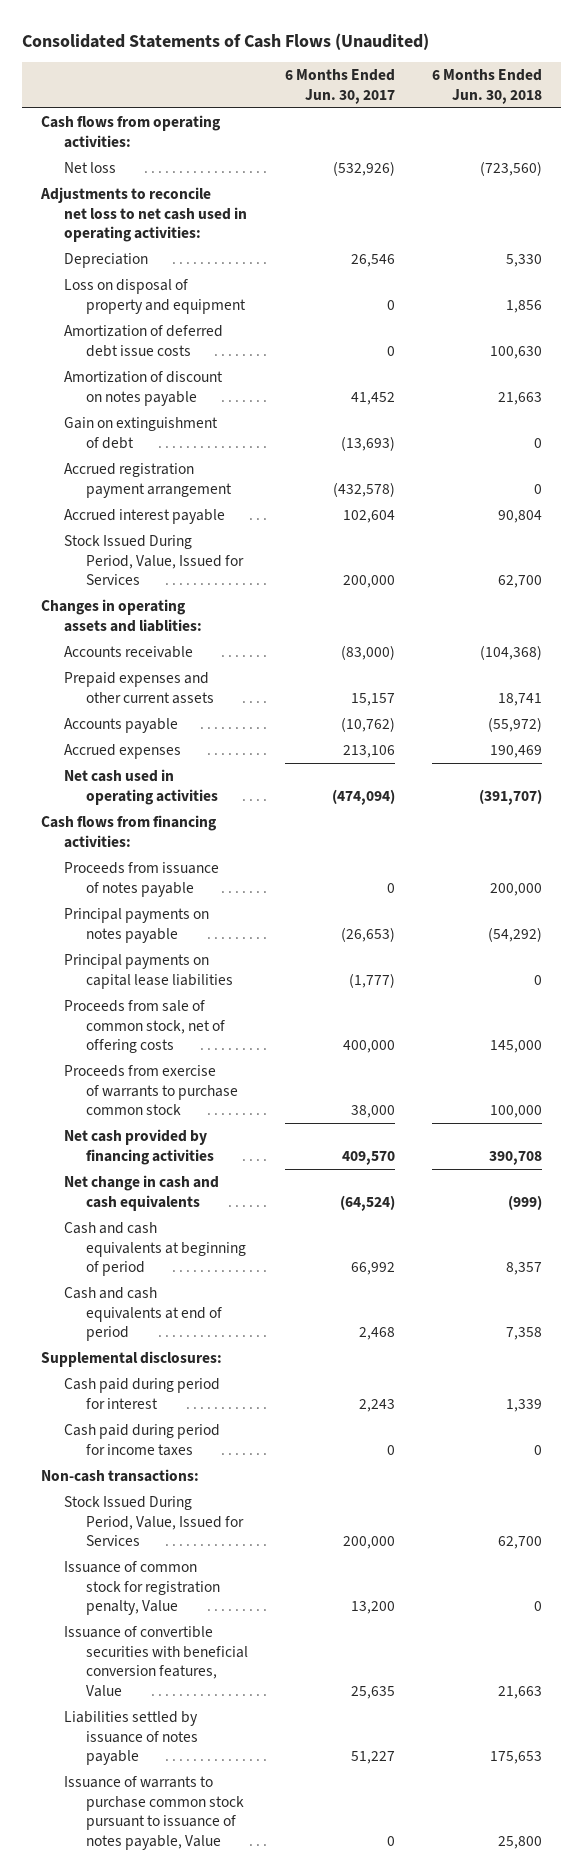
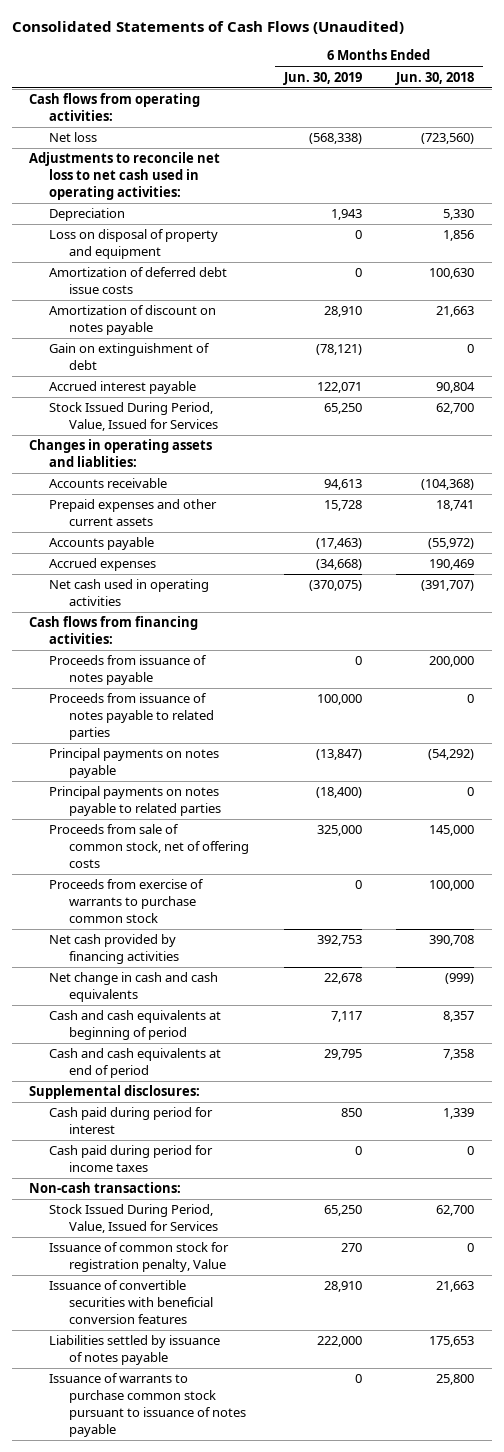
- | 6 Months Ended Jun. 30, 2017 | 6 Months Ended Jun. 30, 2018
+ | 6 Months Ended Jun. 30, 2019 | 6 Months Ended Jun. 30, 2018
- Accrued registration payment arrangement | (432,578) | 0
+ Proceeds from issuance of notes payable to related parties | 100,000 | 0
- Principal payments on capital lease liabilities | (1,777) | 0
+ Principal payments on notes payable to related parties | (18,400) | 0
- Issuance of convertible securities with beneficial conversion features, Value | 25,635 | 21,663
+ Issuance of convertible securities with beneficial conversion features | 28,910 | 21,663
- Issuance of warrants to purchase common stock pursuant to issuance of notes payable, Value | 0 | 25,800
+ Issuance of warrants to purchase common stock pursuant to issuance of notes payable | 0 | 25,800

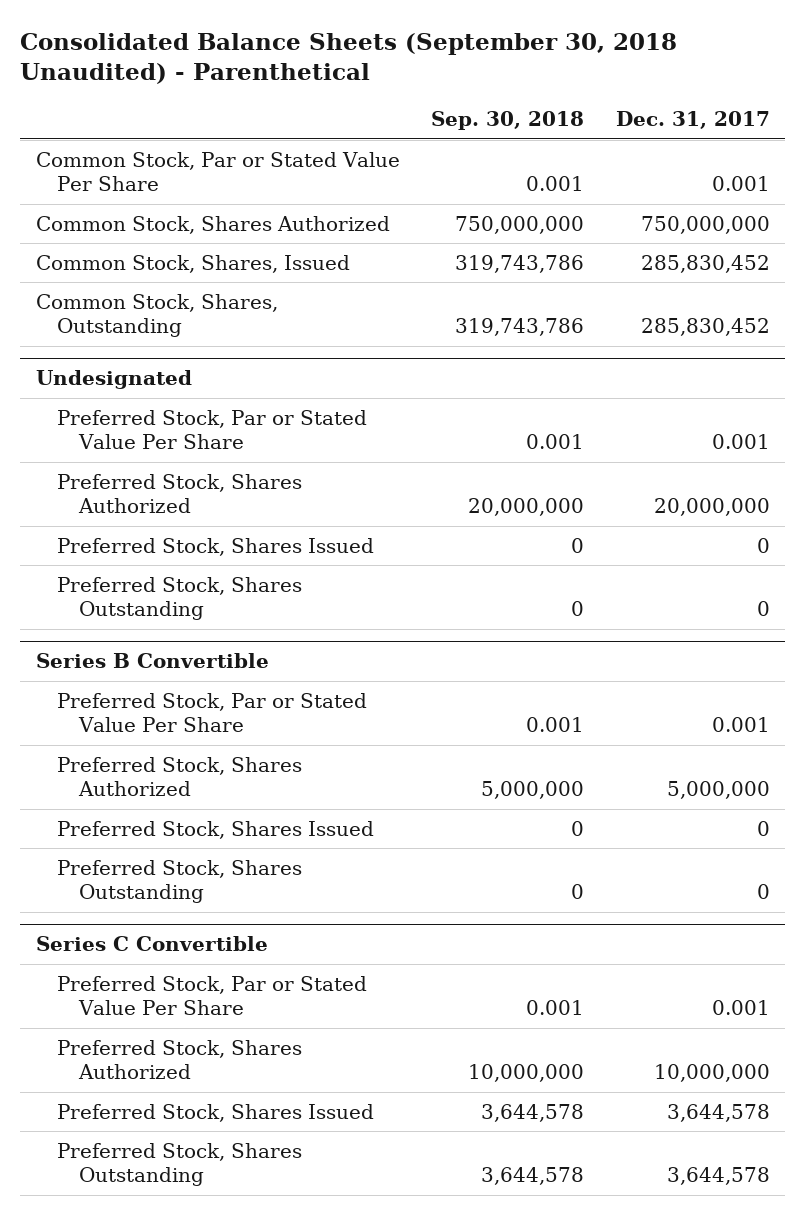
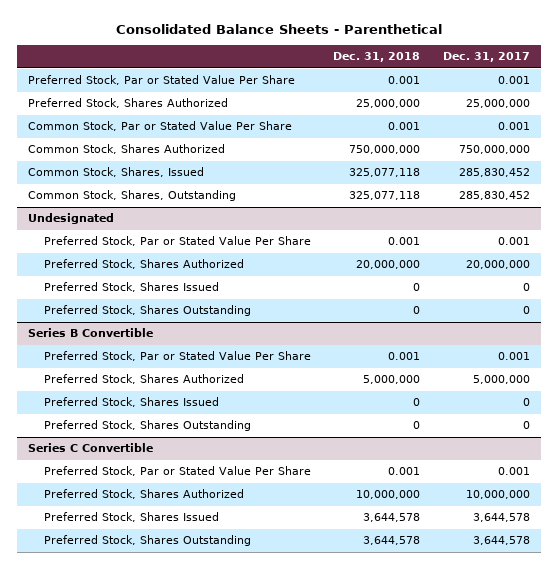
- Consolidated Balance Sheets (September 30, 2018 Unaudited) - Parenthetical
+ Consolidated Balance Sheets - Parenthetical
- | Sep. 30, 2018 | Dec. 31, 2017
+ | Dec. 31, 2018 | Dec. 31, 2017
+ Preferred Stock, Par or Stated Value Per Share | 0.001 | 0.001
+ Preferred Stock, Shares Authorized | 25,000,000 | 25,000,000

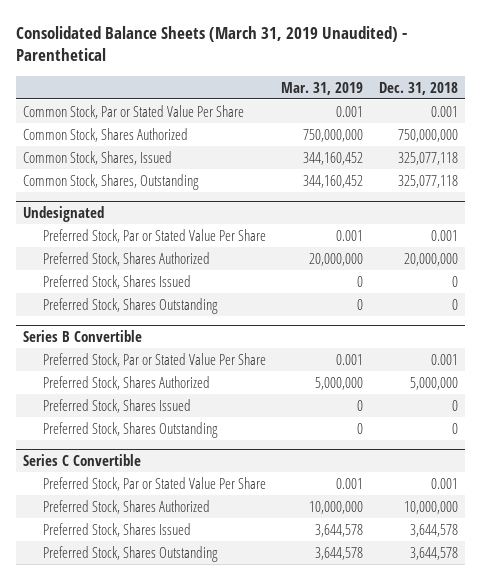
- Consolidated Balance Sheets - Parenthetical
+ Consolidated Balance Sheets (March 31, 2019 Unaudited) - Parenthetical
- | Dec. 31, 2018 | Dec. 31, 2017
+ | Mar. 31, 2019 | Dec. 31, 2018
- Preferred Stock, Par or Stated Value Per Share | 0.001 | 0.001
- Preferred Stock, Shares Authorized | 25,000,000 | 25,000,000

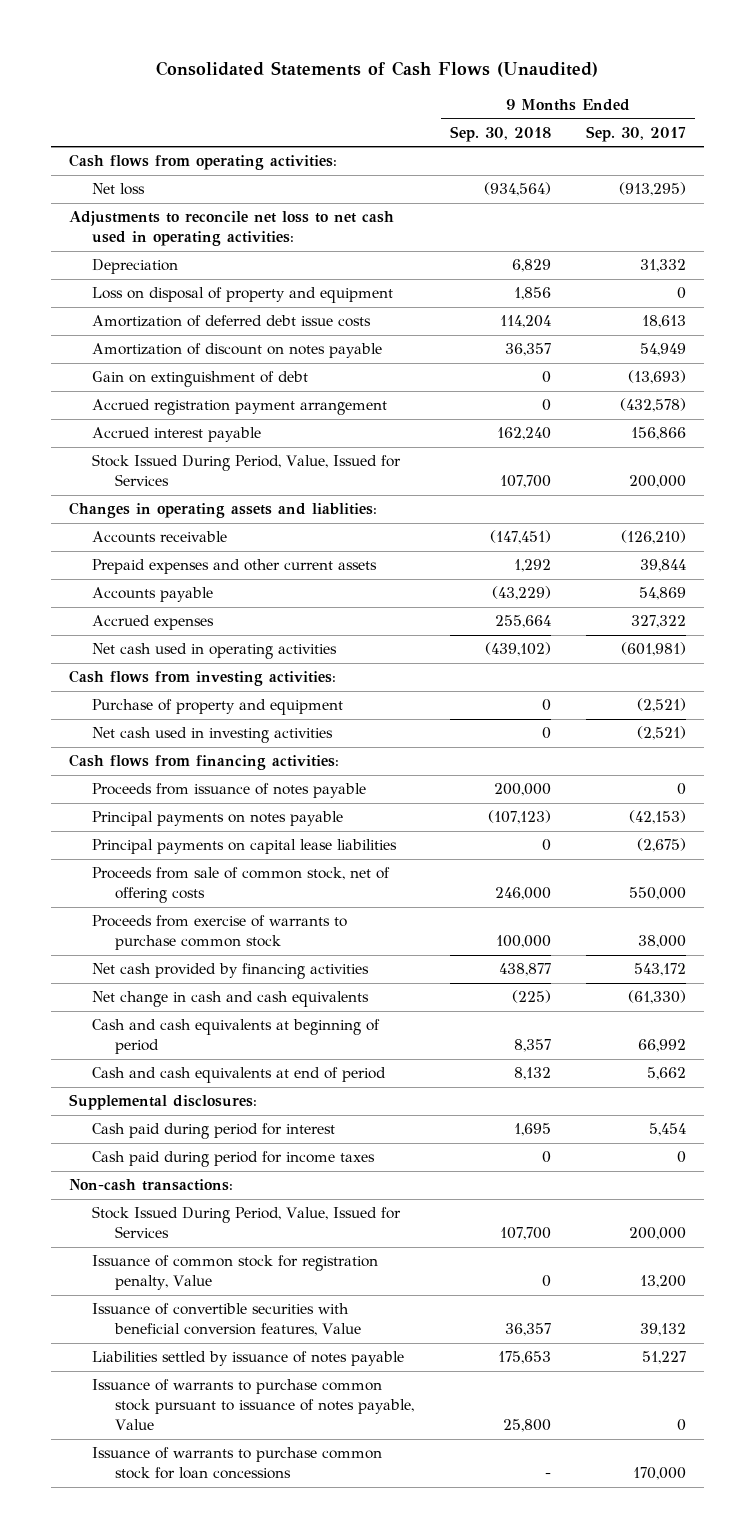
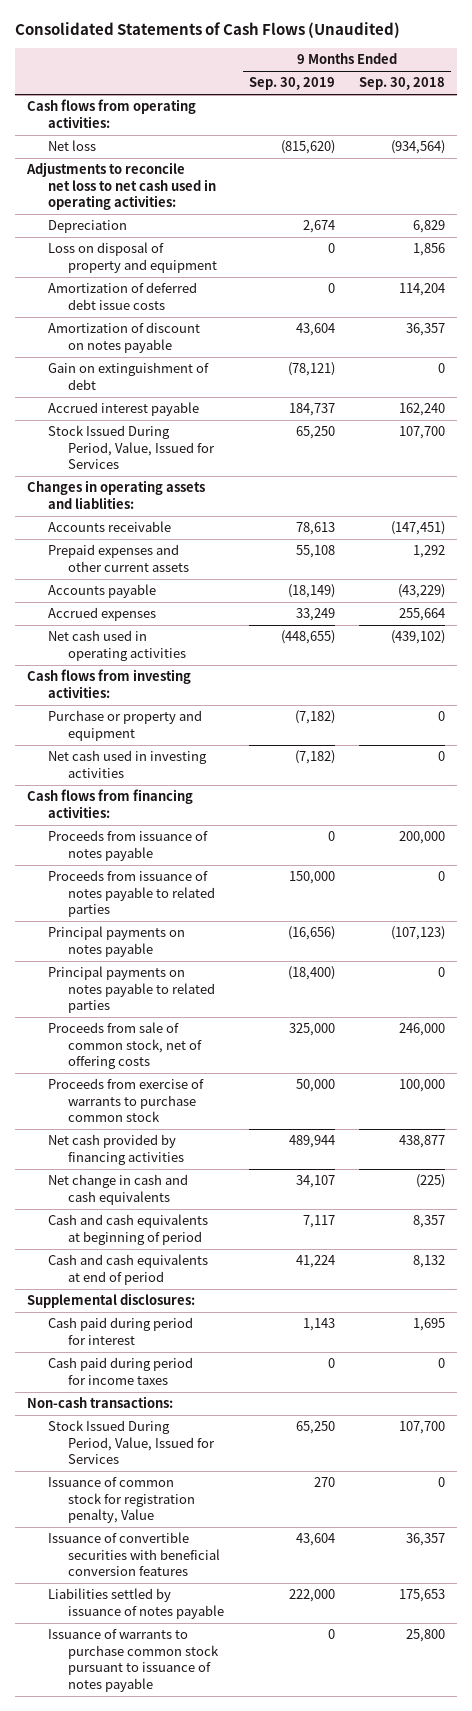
- | 9 Months Ended Sep. 30, 2018 | 9 Months Ended Sep. 30, 2017
+ | 9 Months Ended Sep. 30, 2019 | 9 Months Ended Sep. 30, 2018
- Accrued registration payment arrangement | 0 | (432,578)
- Purchase of property and equipment | 0 | (2,521)
+ Purchase or property and equipment | (7,182) | 0
+ Proceeds from issuance of notes payable to related parties | 150,000 | 0
- Principal payments on capital lease liabilities | 0 | (2,675)
+ Principal payments on notes payable to related parties | (18,400) | 0
- Issuance of convertible securities with beneficial conversion features, Value | 36,357 | 39,132
+ Issuance of convertible securities with beneficial conversion features | 43,604 | 36,357
- Issuance of warrants to purchase common stock pursuant to issuance of notes payable, Value | 25,800 | 0
- Issuance of warrants to purchase common stock for loan concessions | - | 170,000
+ Issuance of warrants to purchase common stock pursuant to issuance of notes payable | 0 | 25,800

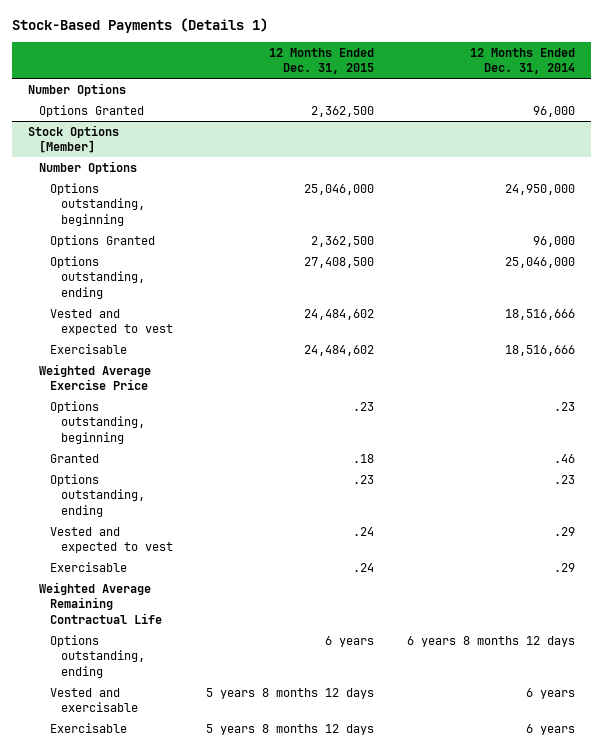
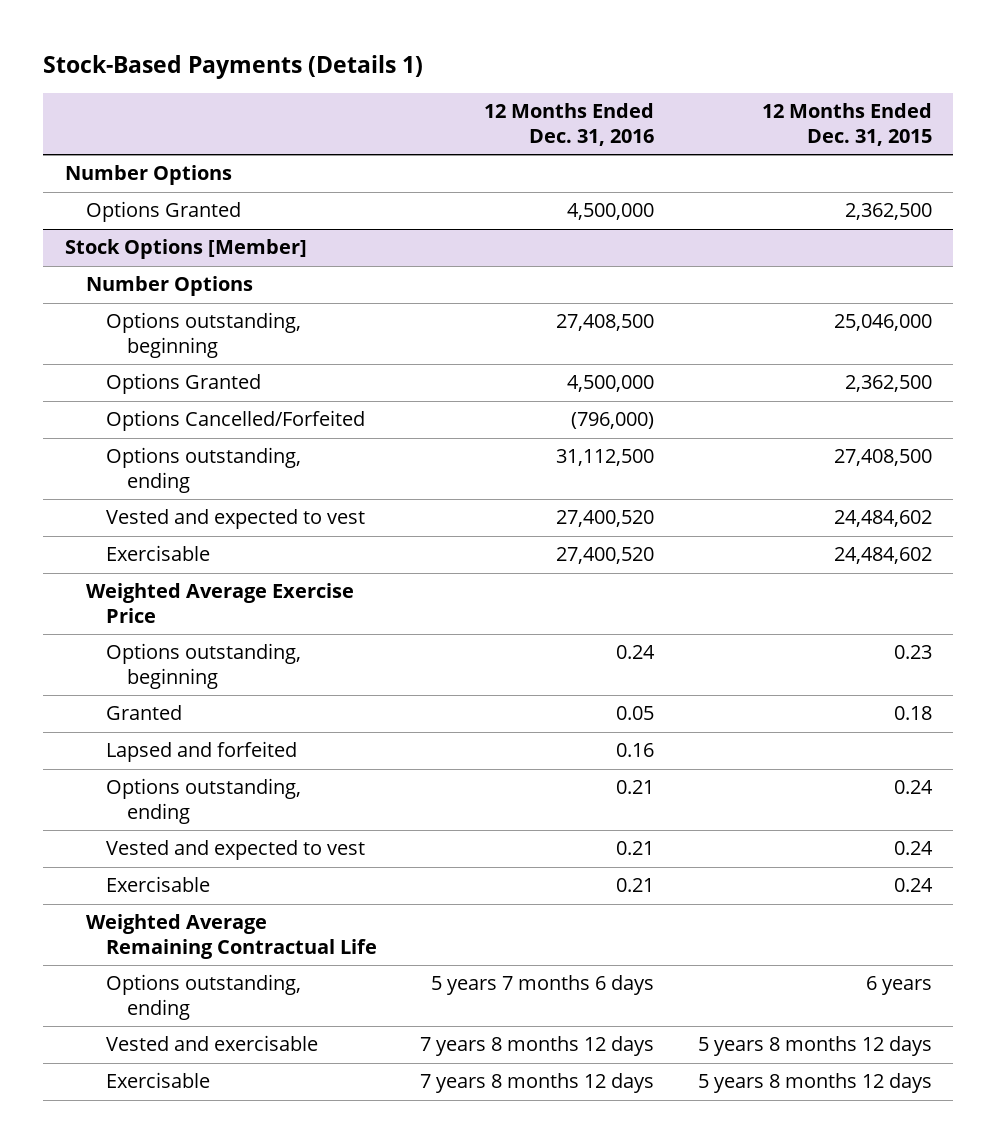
- | 12 Months Ended Dec. 31, 2015 | 12 Months Ended Dec. 31, 2014
+ | 12 Months Ended Dec. 31, 2016 | 12 Months Ended Dec. 31, 2015
@ Stock Options [Member]
+ Options Cancelled/Forfeited | (796,000) |
- Options outstanding, beginning | .23 | .23
- Granted | .18 | .46
- Options outstanding, ending | .23 | .23
- Vested and expected to vest | .24 | .29
- Exercisable | .24 | .29
+ Options outstanding, beginning | 0.24 | 0.23
+ Granted | 0.05 | 0.18
+ Lapsed and forfeited | 0.16 |
+ Options outstanding, ending | 0.21 | 0.24
+ Vested and expected to vest | 0.21 | 0.24
+ Exercisable | 0.21 | 0.24

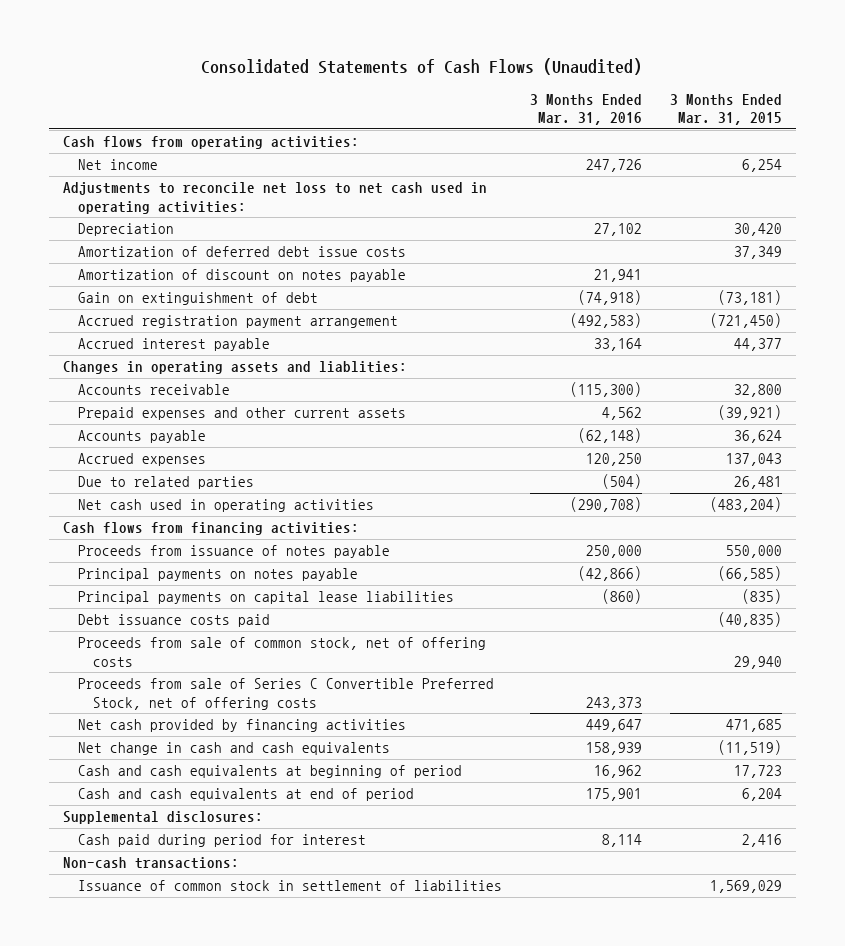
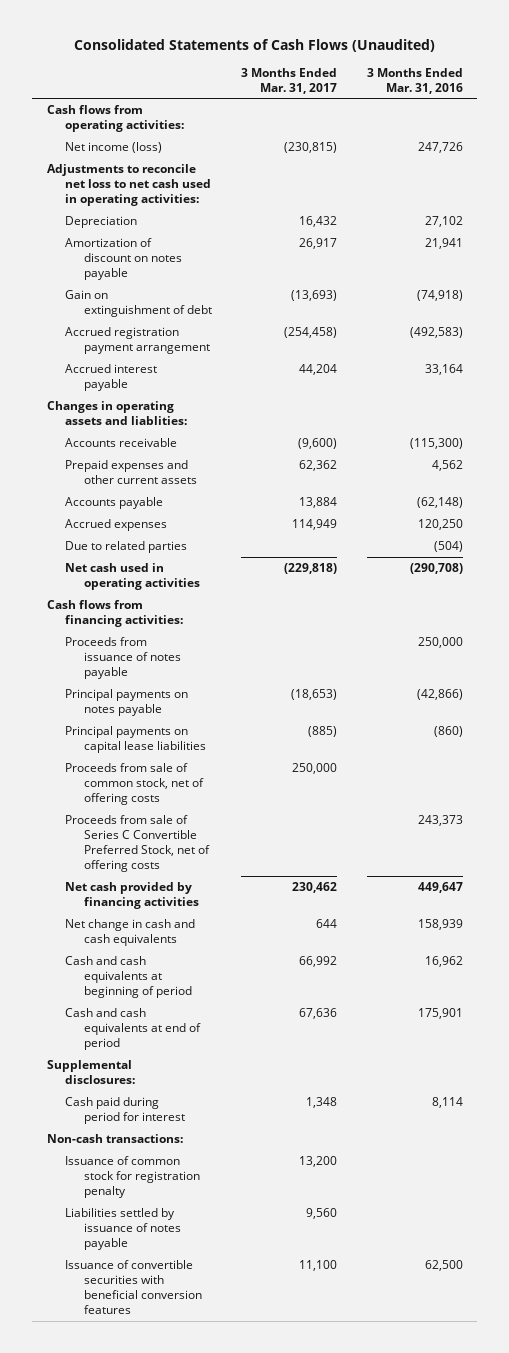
- | 3 Months Ended Mar. 31, 2016 | 3 Months Ended Mar. 31, 2015
+ | 3 Months Ended Mar. 31, 2017 | 3 Months Ended Mar. 31, 2016
- Net income | 247,726 | 6,254
+ Net income (loss) | (230,815) | 247,726
- Amortization of deferred debt issue costs | | 37,349
- Debt issuance costs paid | | (40,835)
- Issuance of common stock in settlement of liabilities | | 1,569,029
+ Issuance of common stock for registration penalty | 13,200 |
+ Liabilities settled by issuance of notes payable | 9,560 |
+ Issuance of convertible securities with beneficial conversion features | 11,100 | 62,500

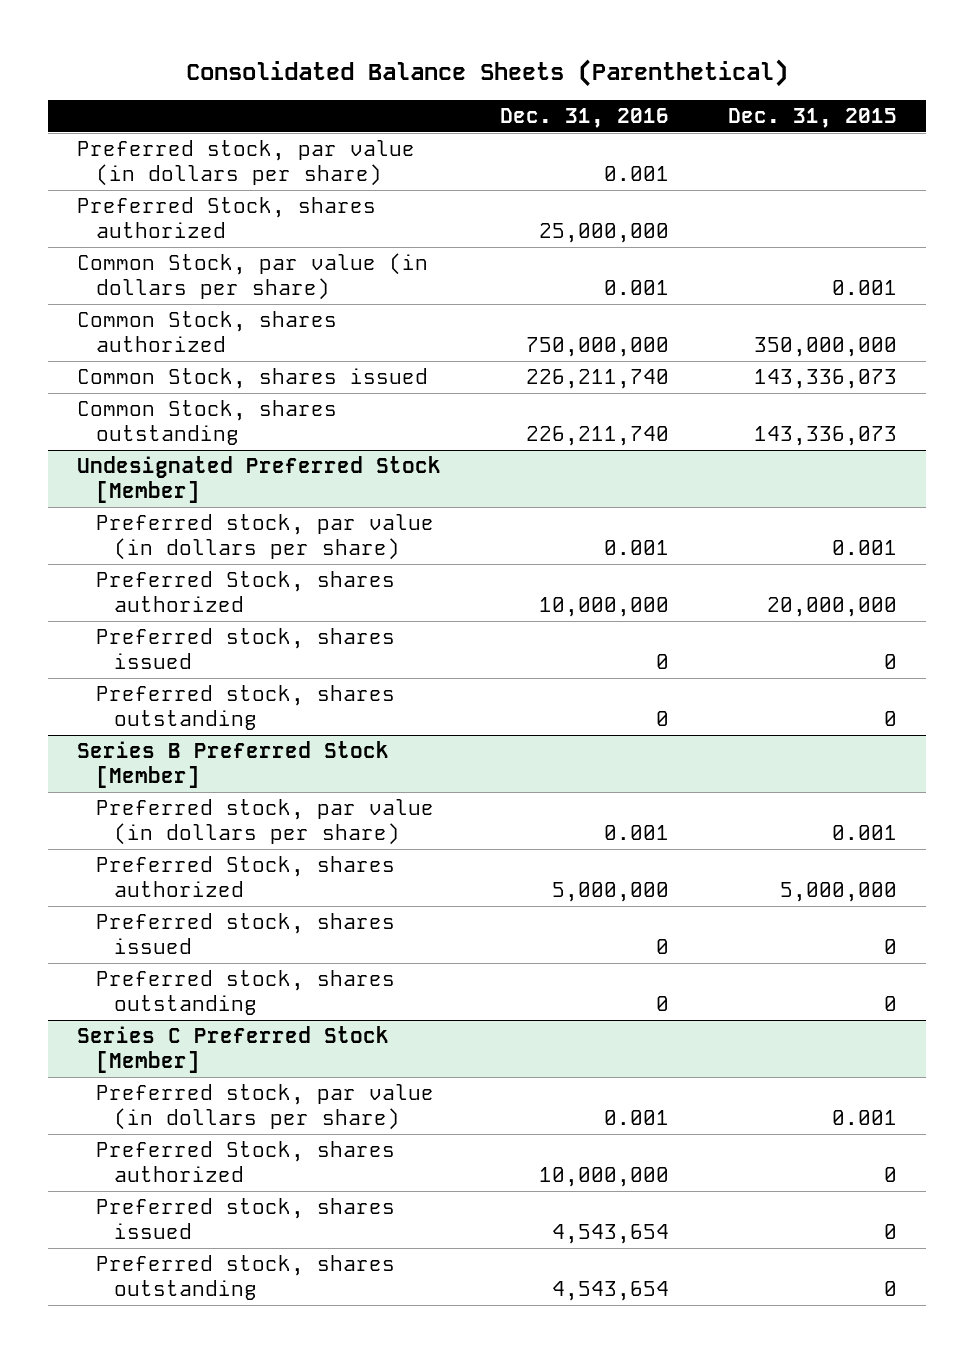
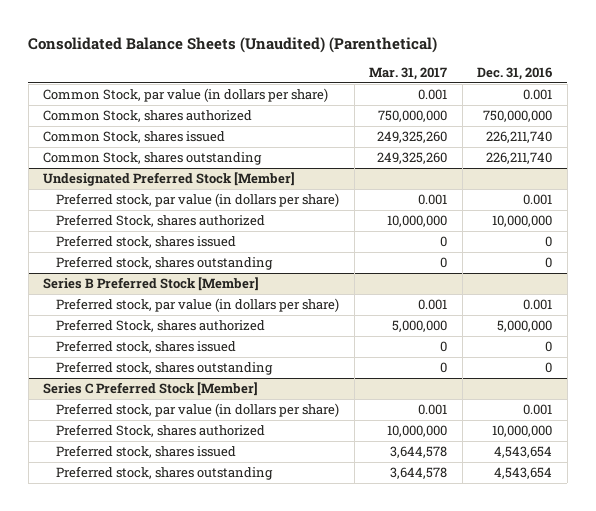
- Consolidated Balance Sheets (Parenthetical)
+ Consolidated Balance Sheets (Unaudited) (Parenthetical)
- | Dec. 31, 2016 | Dec. 31, 2015
+ | Mar. 31, 2017 | Dec. 31, 2016
- Preferred stock, par value (in dollars per share) | 0.001 |
- Preferred Stock, shares authorized | 25,000,000 |

